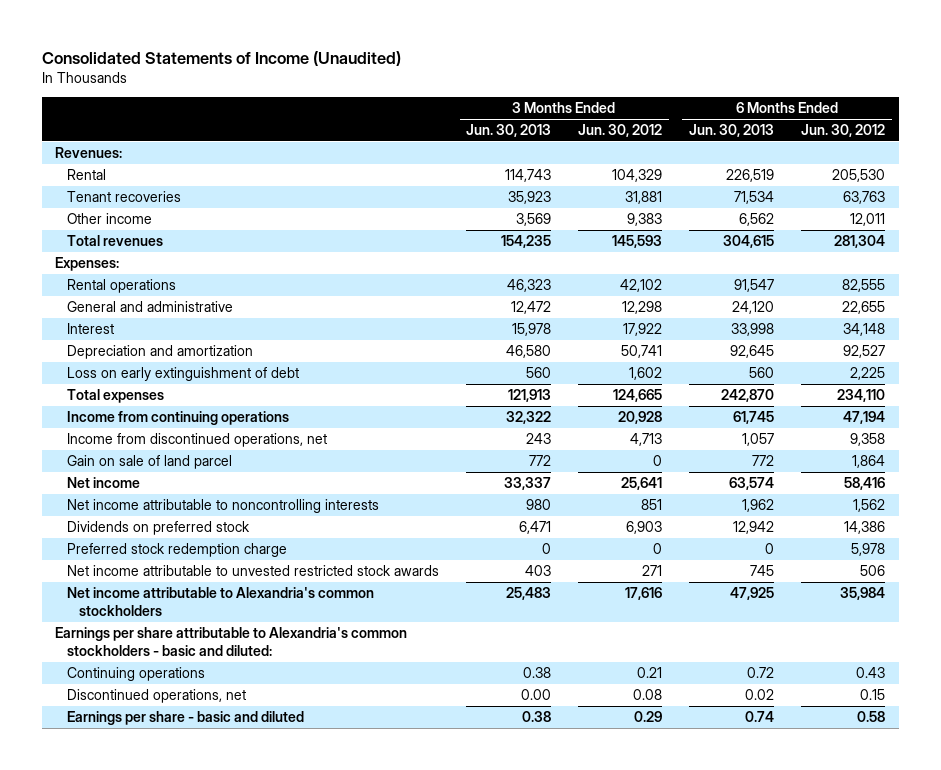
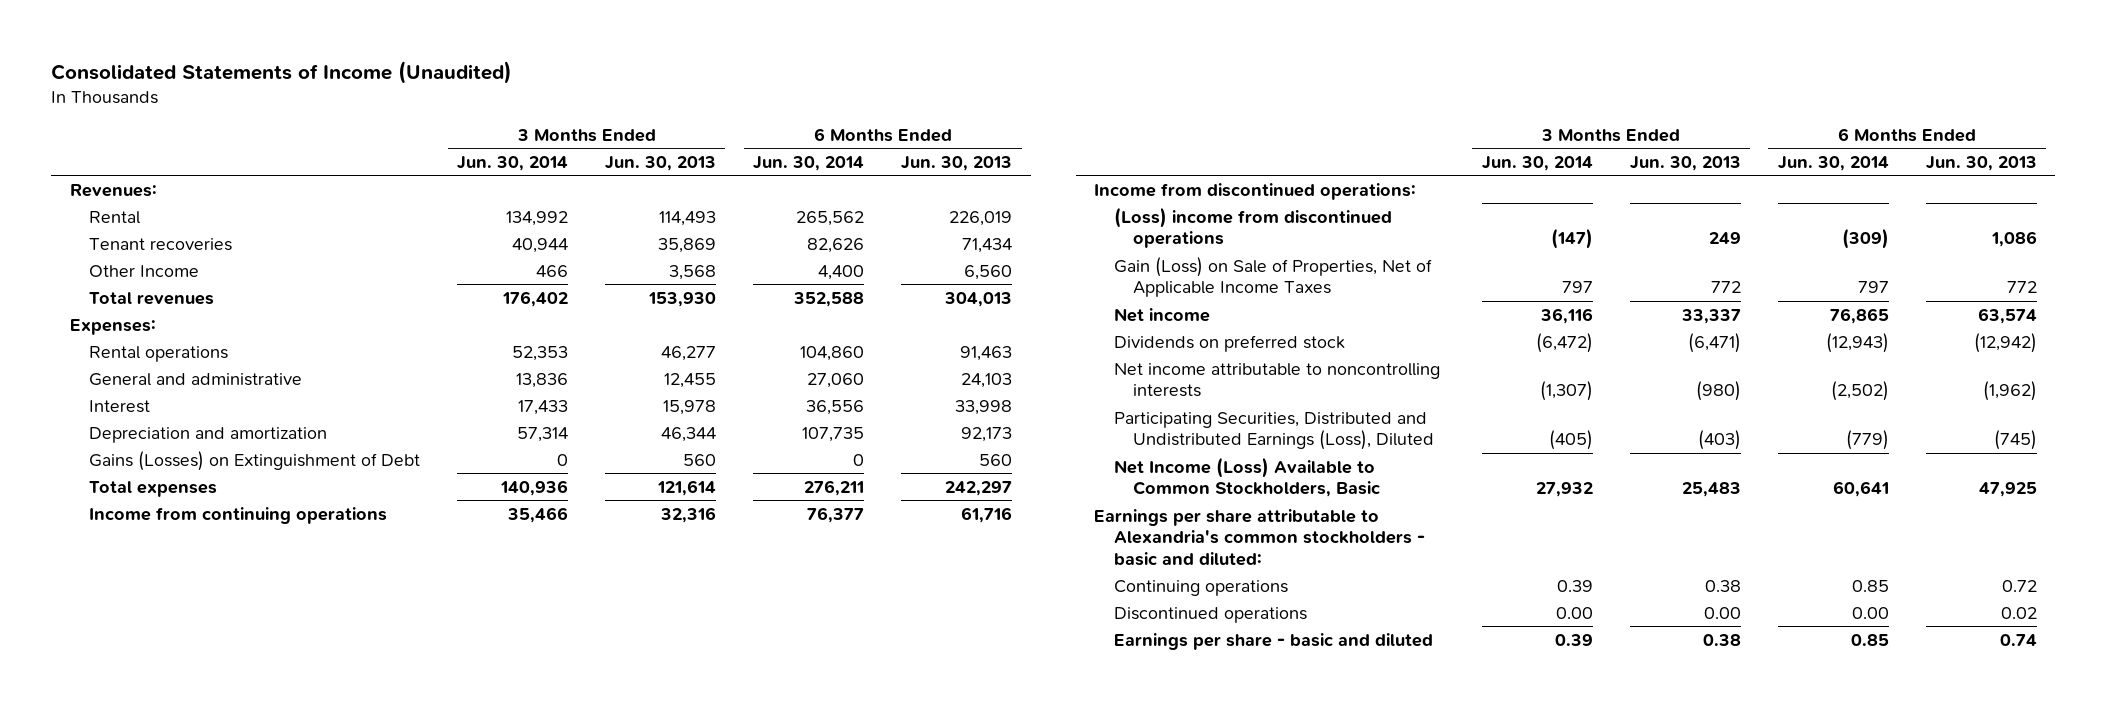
- | 3 Months Ended Jun. 30, 2013 | 3 Months Ended Jun. 30, 2012 | 6 Months Ended Jun. 30, 2013 | 6 Months Ended Jun. 30, 2012
+ | 3 Months Ended Jun. 30, 2014 | 3 Months Ended Jun. 30, 2013 | 6 Months Ended Jun. 30, 2014 | 6 Months Ended Jun. 30, 2013
- Rental | 114,743 | 104,329 | 226,519 | 205,530
- Tenant recoveries | 35,923 | 31,881 | 71,534 | 63,763
- Other income | 3,569 | 9,383 | 6,562 | 12,011
- Total revenues | 154,235 | 145,593 | 304,615 | 281,304
+ Rental | 134,992 | 114,493 | 265,562 | 226,019
+ Tenant recoveries | 40,944 | 35,869 | 82,626 | 71,434
+ Other Income | 466 | 3,568 | 4,400 | 6,560
+ Total revenues | 176,402 | 153,930 | 352,588 | 304,013
- Rental operations | 46,323 | 42,102 | 91,547 | 82,555
- General and administrative | 12,472 | 12,298 | 24,120 | 22,655
+ Rental operations | 52,353 | 46,277 | 104,860 | 91,463
+ General and administrative | 13,836 | 12,455 | 27,060 | 24,103
- Depreciation and amortization | 46,580 | 50,741 | 92,645 | 92,527
- Loss on early extinguishment of debt | 560 | 1,602 | 560 | 2,225
- Total expenses | 121,913 | 124,665 | 242,870 | 234,110
- Income from continuing operations | 32,322 | 20,928 | 61,745 | 47,194
- Income from discontinued operations, net | 243 | 4,713 | 1,057 | 9,358
- Gain on sale of land parcel | 772 | 0 | 772 | 1,864
+ Depreciation and amortization | 57,314 | 46,344 | 107,735 | 92,173
+ Gains (Losses) on Extinguishment of Debt | 0 | 560 | 0 | 560
+ Total expenses | 140,936 | 121,614 | 276,211 | 242,297
+ Income from continuing operations | 35,466 | 32,316 | 76,377 | 61,716
+ Income from discontinued operations:
+ (Loss) income from discontinued operations | (147) | 249 | (309) | 1,086
+ Gain (Loss) on Sale of Properties, Net of Applicable Income Taxes | 797 | 772 | 797 | 772
- Net income attributable to noncontrolling interests | 980 | 851 | 1,962 | 1,562
- Dividends on preferred stock | 6,471 | 6,903 | 12,942 | 14,386
- Preferred stock redemption charge | 0 | 0 | 0 | 5,978
- Net income attributable to unvested restricted stock awards | 403 | 271 | 745 | 506
- Net income attributable to Alexandria's common stockholders | 25,483 | 17,616 | 47,925 | 35,984
+ Dividends on preferred stock | (6,472) | (6,471) | (12,943) | (12,942)
+ Net income attributable to noncontrolling interests | (1,307) | (980) | (2,502) | (1,962)
+ Participating Securities, Distributed and Undistributed Earnings (Loss), Diluted | (405) | (403) | (779) | (745)
+ Net Income (Loss) Available to Common Stockholders, Basic | 27,932 | 25,483 | 60,641 | 47,925
- Discontinued operations, net | 0.00 | 0.08 | 0.02 | 0.15
+ Discontinued operations | 0.00 | 0.00 | 0.00 | 0.02

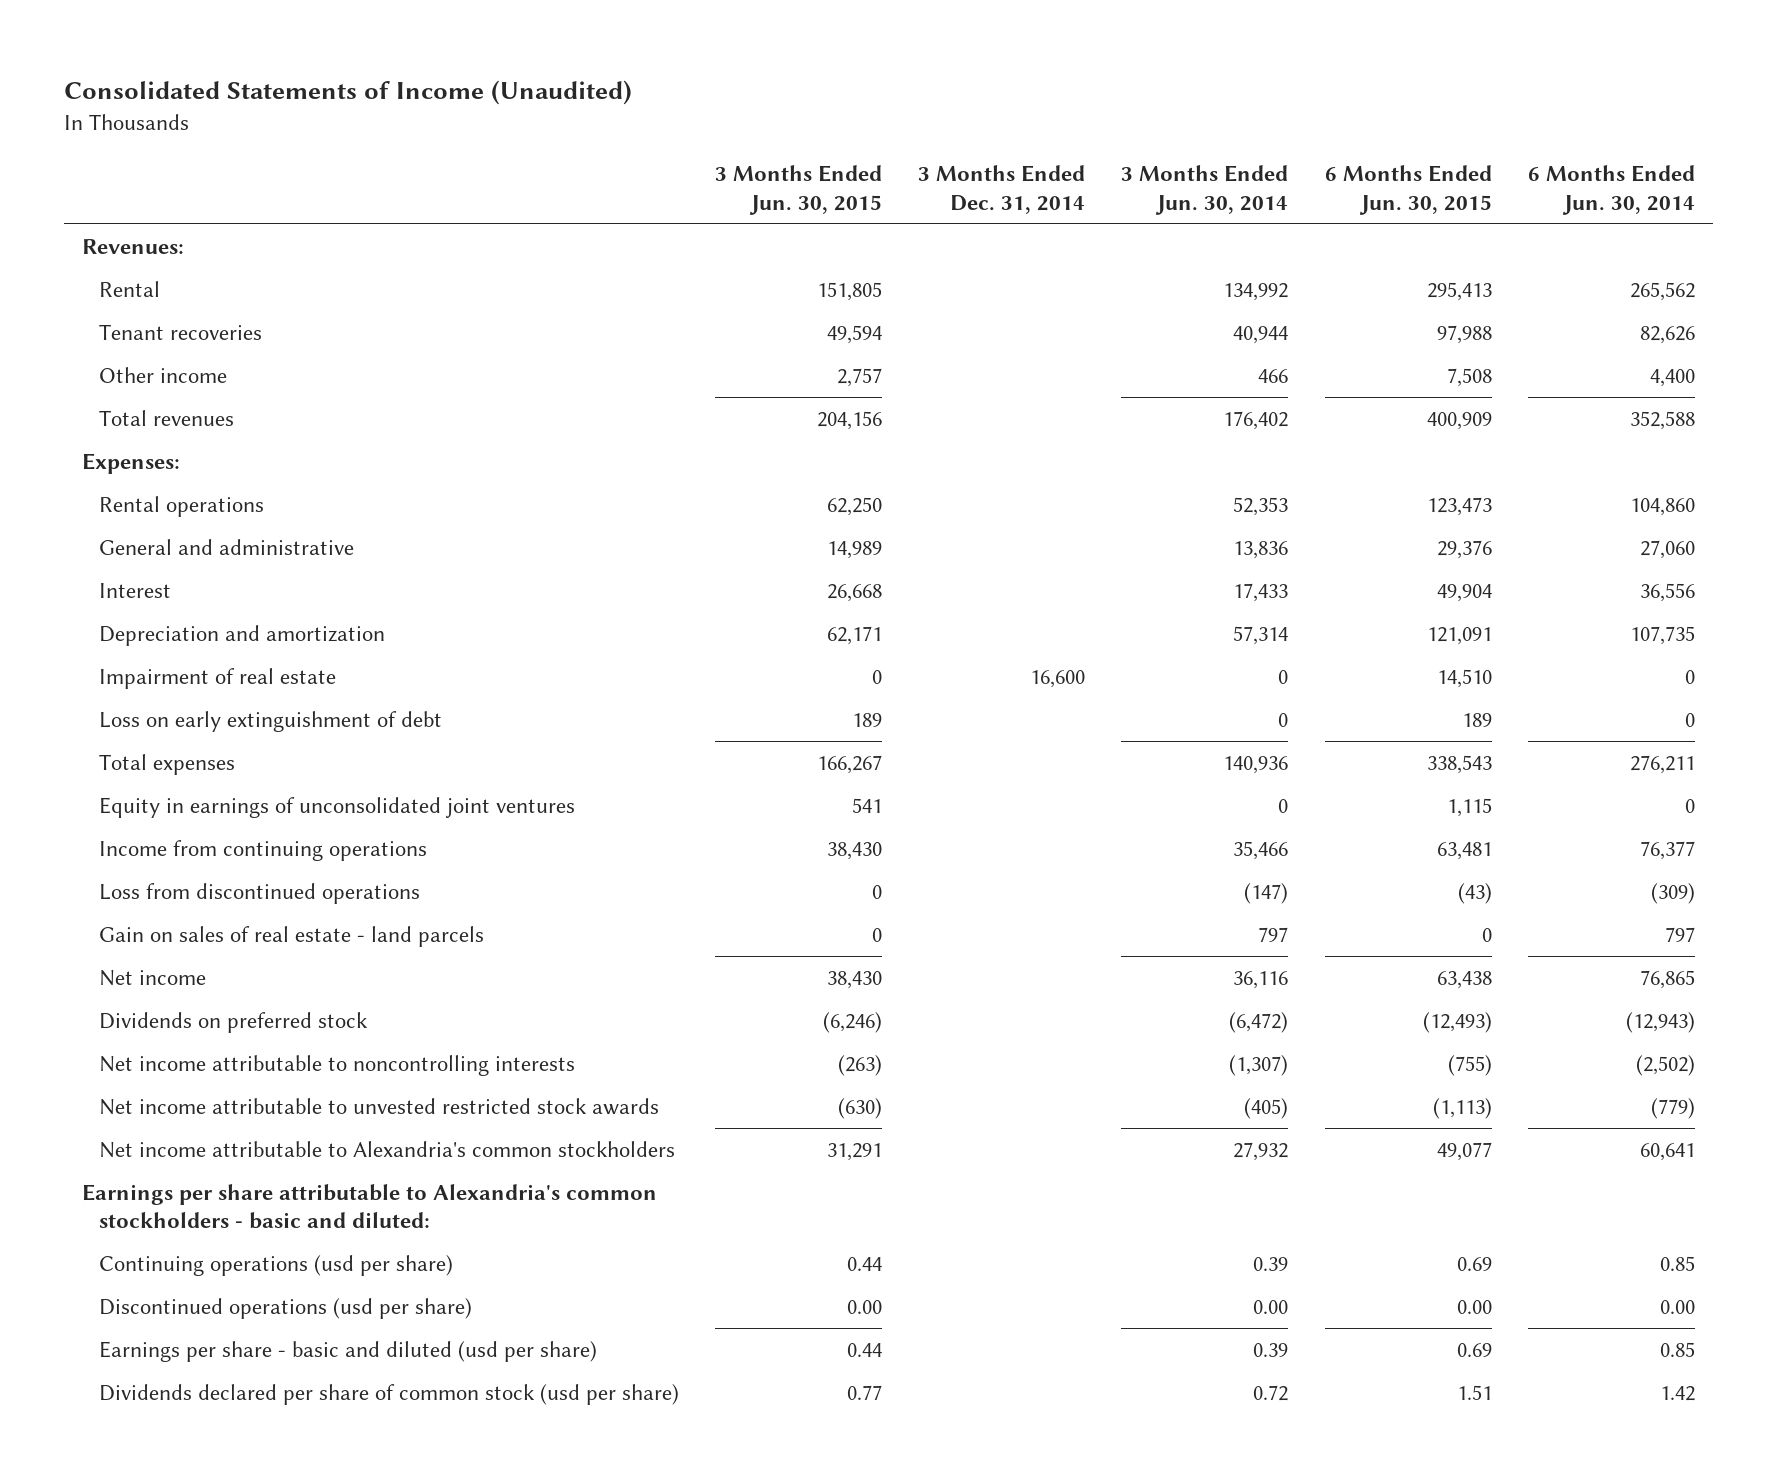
- | 3 Months Ended Jun. 30, 2014 | 3 Months Ended Jun. 30, 2013 | 6 Months Ended Jun. 30, 2014 | 6 Months Ended Jun. 30, 2013
+ | 3 Months Ended Jun. 30, 2015 | 3 Months Ended Dec. 31, 2014 | 3 Months Ended Jun. 30, 2014 | 6 Months Ended Jun. 30, 2015 | 6 Months Ended Jun. 30, 2014
- Other Income | 466 | 3,568 | 4,400 | 6,560
+ Other income | 2,757 | | 466 | 7,508 | 4,400
- Gains (Losses) on Extinguishment of Debt | 0 | 560 | 0 | 560
+ Impairment of real estate | 0 | 16,600 | 0 | 14,510 | 0
+ Loss on early extinguishment of debt | 189 | | 0 | 189 | 0
+ Equity in earnings of unconsolidated joint ventures | 541 | | 0 | 1,115 | 0
- Income from discontinued operations:
- (Loss) income from discontinued operations | (147) | 249 | (309) | 1,086
- Gain (Loss) on Sale of Properties, Net of Applicable Income Taxes | 797 | 772 | 797 | 772
+ Loss from discontinued operations | 0 | | (147) | (43) | (309)
+ Gain on sales of real estate - land parcels | 0 | | 797 | 0 | 797
- Participating Securities, Distributed and Undistributed Earnings (Loss), Diluted | (405) | (403) | (779) | (745)
- Net Income (Loss) Available to Common Stockholders, Basic | 27,932 | 25,483 | 60,641 | 47,925
+ Net income attributable to unvested restricted stock awards | (630) | | (405) | (1,113) | (779)
+ Net income attributable to Alexandria's common stockholders | 31,291 | | 27,932 | 49,077 | 60,641
- Continuing operations | 0.39 | 0.38 | 0.85 | 0.72
- Discontinued operations | 0.00 | 0.00 | 0.00 | 0.02
- Earnings per share - basic and diluted | 0.39 | 0.38 | 0.85 | 0.74
+ Continuing operations (usd per share) | 0.44 | | 0.39 | 0.69 | 0.85
+ Discontinued operations (usd per share) | 0.00 | | 0.00 | 0.00 | 0.00
+ Earnings per share - basic and diluted (usd per share) | 0.44 | | 0.39 | 0.69 | 0.85
+ Dividends declared per share of common stock (usd per share) | 0.77 | | 0.72 | 1.51 | 1.42

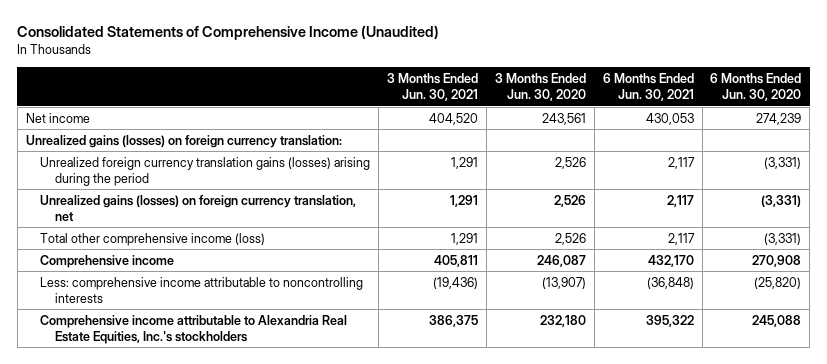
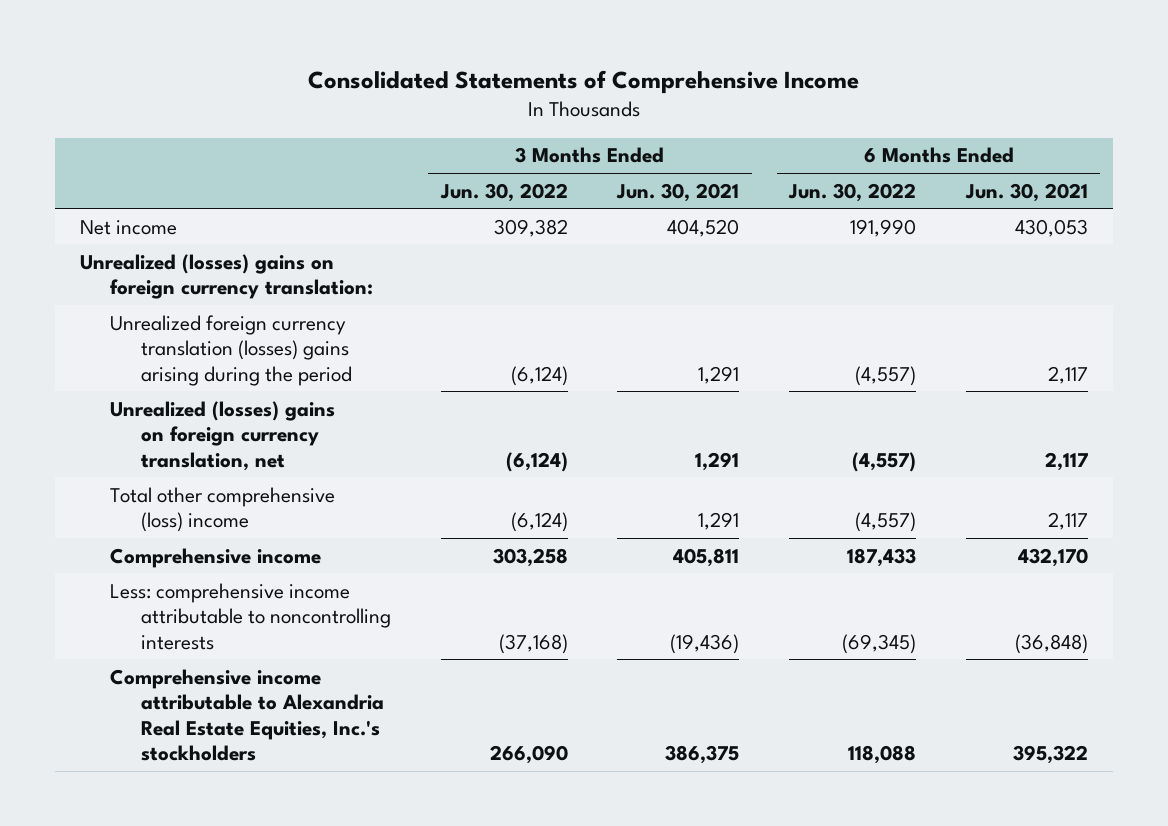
- Consolidated Statements of Comprehensive Income (Unaudited)
+ Consolidated Statements of Comprehensive Income
- | 3 Months Ended Jun. 30, 2021 | 3 Months Ended Jun. 30, 2020 | 6 Months Ended Jun. 30, 2021 | 6 Months Ended Jun. 30, 2020
+ | 3 Months Ended Jun. 30, 2022 | 3 Months Ended Jun. 30, 2021 | 6 Months Ended Jun. 30, 2022 | 6 Months Ended Jun. 30, 2021
- Unrealized gains (losses) on foreign currency translation:
- Unrealized foreign currency translation gains (losses) arising during the period | 1,291 | 2,526 | 2,117 | (3,331)
- Unrealized gains (losses) on foreign currency translation, net | 1,291 | 2,526 | 2,117 | (3,331)
- Total other comprehensive income (loss) | 1,291 | 2,526 | 2,117 | (3,331)
+ Unrealized (losses) gains on foreign currency translation:
+ Unrealized foreign currency translation (losses) gains arising during the period | (6,124) | 1,291 | (4,557) | 2,117
+ Unrealized (losses) gains on foreign currency translation, net | (6,124) | 1,291 | (4,557) | 2,117
+ Total other comprehensive (loss) income | (6,124) | 1,291 | (4,557) | 2,117

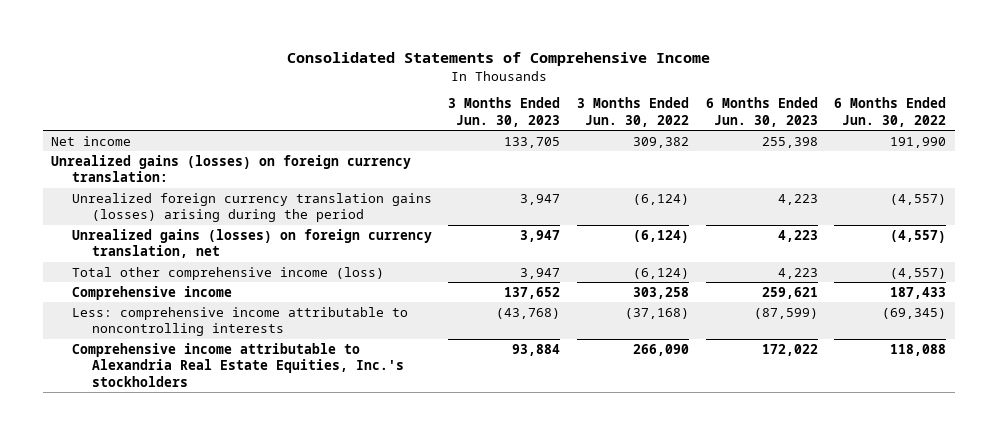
- | 3 Months Ended Jun. 30, 2022 | 3 Months Ended Jun. 30, 2021 | 6 Months Ended Jun. 30, 2022 | 6 Months Ended Jun. 30, 2021
+ | 3 Months Ended Jun. 30, 2023 | 3 Months Ended Jun. 30, 2022 | 6 Months Ended Jun. 30, 2023 | 6 Months Ended Jun. 30, 2022
- Unrealized (losses) gains on foreign currency translation:
- Unrealized foreign currency translation (losses) gains arising during the period | (6,124) | 1,291 | (4,557) | 2,117
- Unrealized (losses) gains on foreign currency translation, net | (6,124) | 1,291 | (4,557) | 2,117
- Total other comprehensive (loss) income | (6,124) | 1,291 | (4,557) | 2,117
+ Unrealized gains (losses) on foreign currency translation:
+ Unrealized foreign currency translation gains (losses) arising during the period | 3,947 | (6,124) | 4,223 | (4,557)
+ Unrealized gains (losses) on foreign currency translation, net | 3,947 | (6,124) | 4,223 | (4,557)
+ Total other comprehensive income (loss) | 3,947 | (6,124) | 4,223 | (4,557)

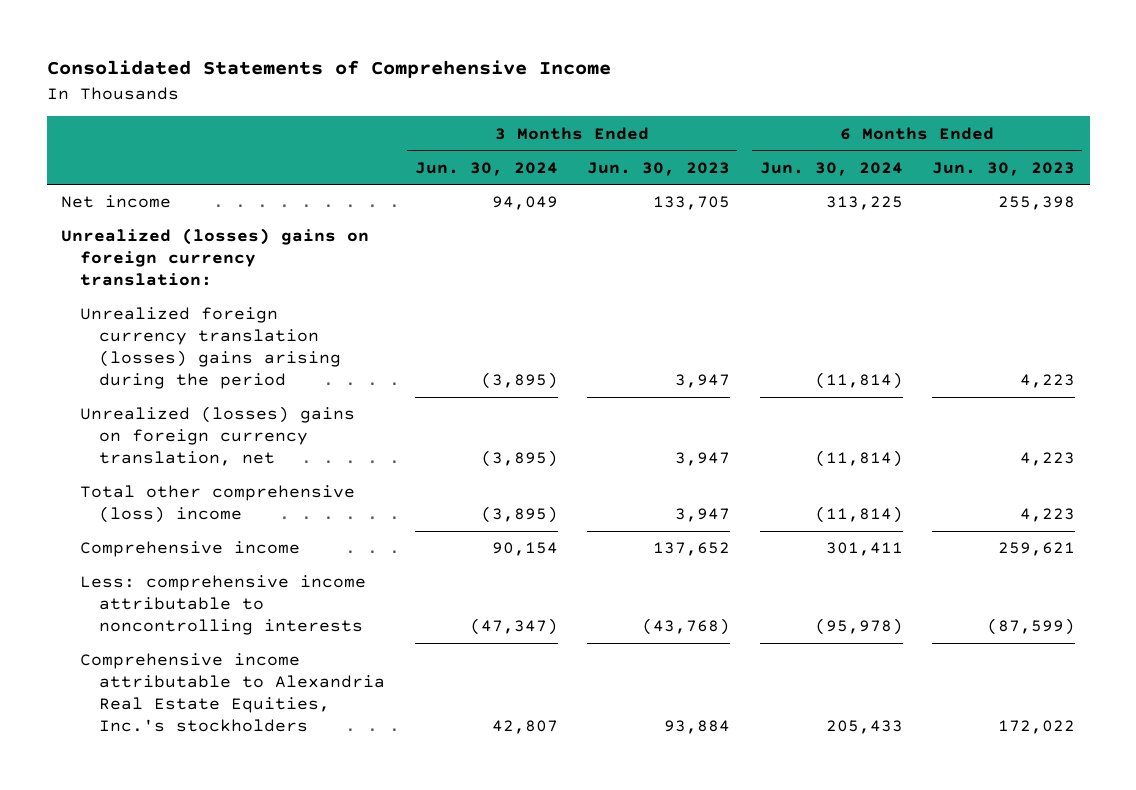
- | 3 Months Ended Jun. 30, 2023 | 3 Months Ended Jun. 30, 2022 | 6 Months Ended Jun. 30, 2023 | 6 Months Ended Jun. 30, 2022
+ | 3 Months Ended Jun. 30, 2024 | 3 Months Ended Jun. 30, 2023 | 6 Months Ended Jun. 30, 2024 | 6 Months Ended Jun. 30, 2023
- Unrealized gains (losses) on foreign currency translation:
- Unrealized foreign currency translation gains (losses) arising during the period | 3,947 | (6,124) | 4,223 | (4,557)
- Unrealized gains (losses) on foreign currency translation, net | 3,947 | (6,124) | 4,223 | (4,557)
- Total other comprehensive income (loss) | 3,947 | (6,124) | 4,223 | (4,557)
+ Unrealized (losses) gains on foreign currency translation:
+ Unrealized foreign currency translation (losses) gains arising during the period | (3,895) | 3,947 | (11,814) | 4,223
+ Unrealized (losses) gains on foreign currency translation, net | (3,895) | 3,947 | (11,814) | 4,223
+ Total other comprehensive (loss) income | (3,895) | 3,947 | (11,814) | 4,223

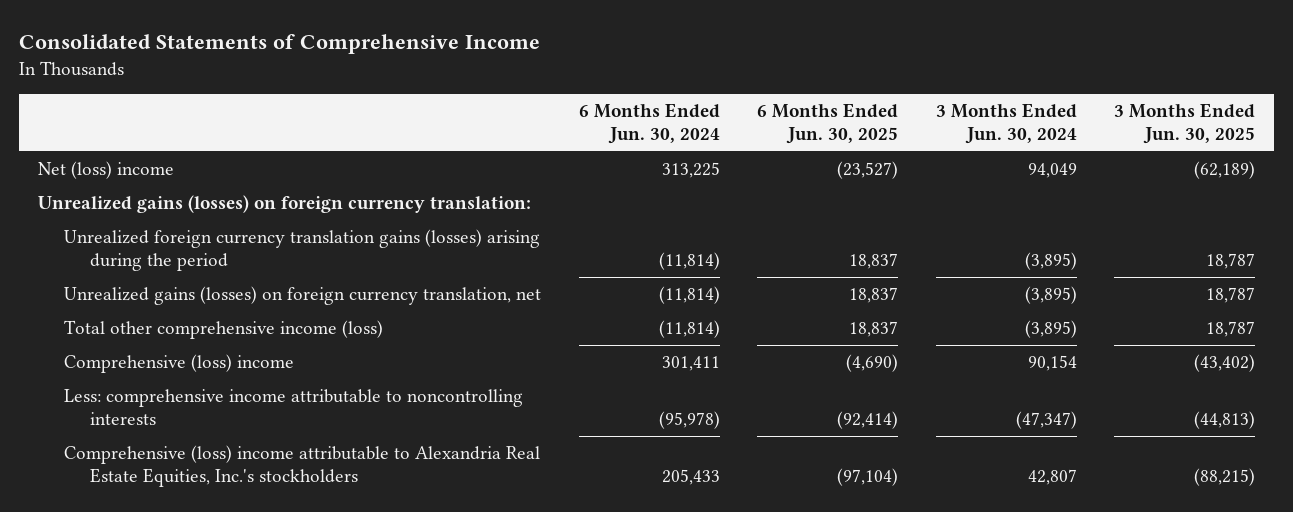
- | 3 Months Ended Jun. 30, 2024 | 3 Months Ended Jun. 30, 2023 | 6 Months Ended Jun. 30, 2024 | 6 Months Ended Jun. 30, 2023
+ | 6 Months Ended Jun. 30, 2024 | 6 Months Ended Jun. 30, 2025 | 3 Months Ended Jun. 30, 2024 | 3 Months Ended Jun. 30, 2025
- Net income | 94,049 | 133,705 | 313,225 | 255,398
- Unrealized (losses) gains on foreign currency translation:
- Unrealized foreign currency translation (losses) gains arising during the period | (3,895) | 3,947 | (11,814) | 4,223
- Unrealized (losses) gains on foreign currency translation, net | (3,895) | 3,947 | (11,814) | 4,223
- Total other comprehensive (loss) income | (3,895) | 3,947 | (11,814) | 4,223
- Comprehensive income | 90,154 | 137,652 | 301,411 | 259,621
+ Net (loss) income | 313,225 | (23,527) | 94,049 | (62,189)
+ Unrealized gains (losses) on foreign currency translation:
+ Unrealized foreign currency translation gains (losses) arising during the period | (11,814) | 18,837 | (3,895) | 18,787
+ Unrealized gains (losses) on foreign currency translation, net | (11,814) | 18,837 | (3,895) | 18,787
+ Total other comprehensive income (loss) | (11,814) | 18,837 | (3,895) | 18,787
+ Comprehensive (loss) income | 301,411 | (4,690) | 90,154 | (43,402)
- Comprehensive income attributable to Alexandria Real Estate Equities, Inc.'s stockholders | 42,807 | 93,884 | 205,433 | 172,022
+ Comprehensive (loss) income attributable to Alexandria Real Estate Equities, Inc.'s stockholders | 205,433 | (97,104) | 42,807 | (88,215)

